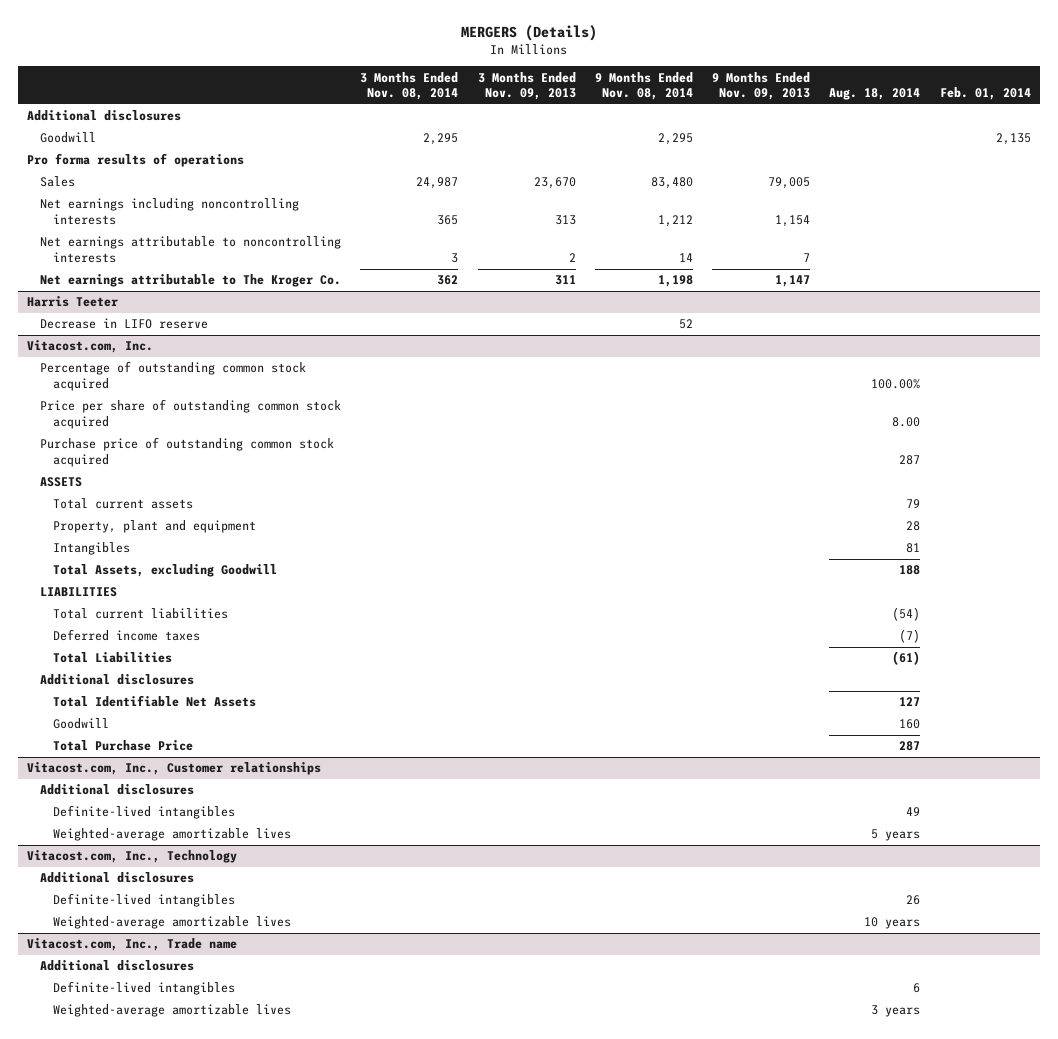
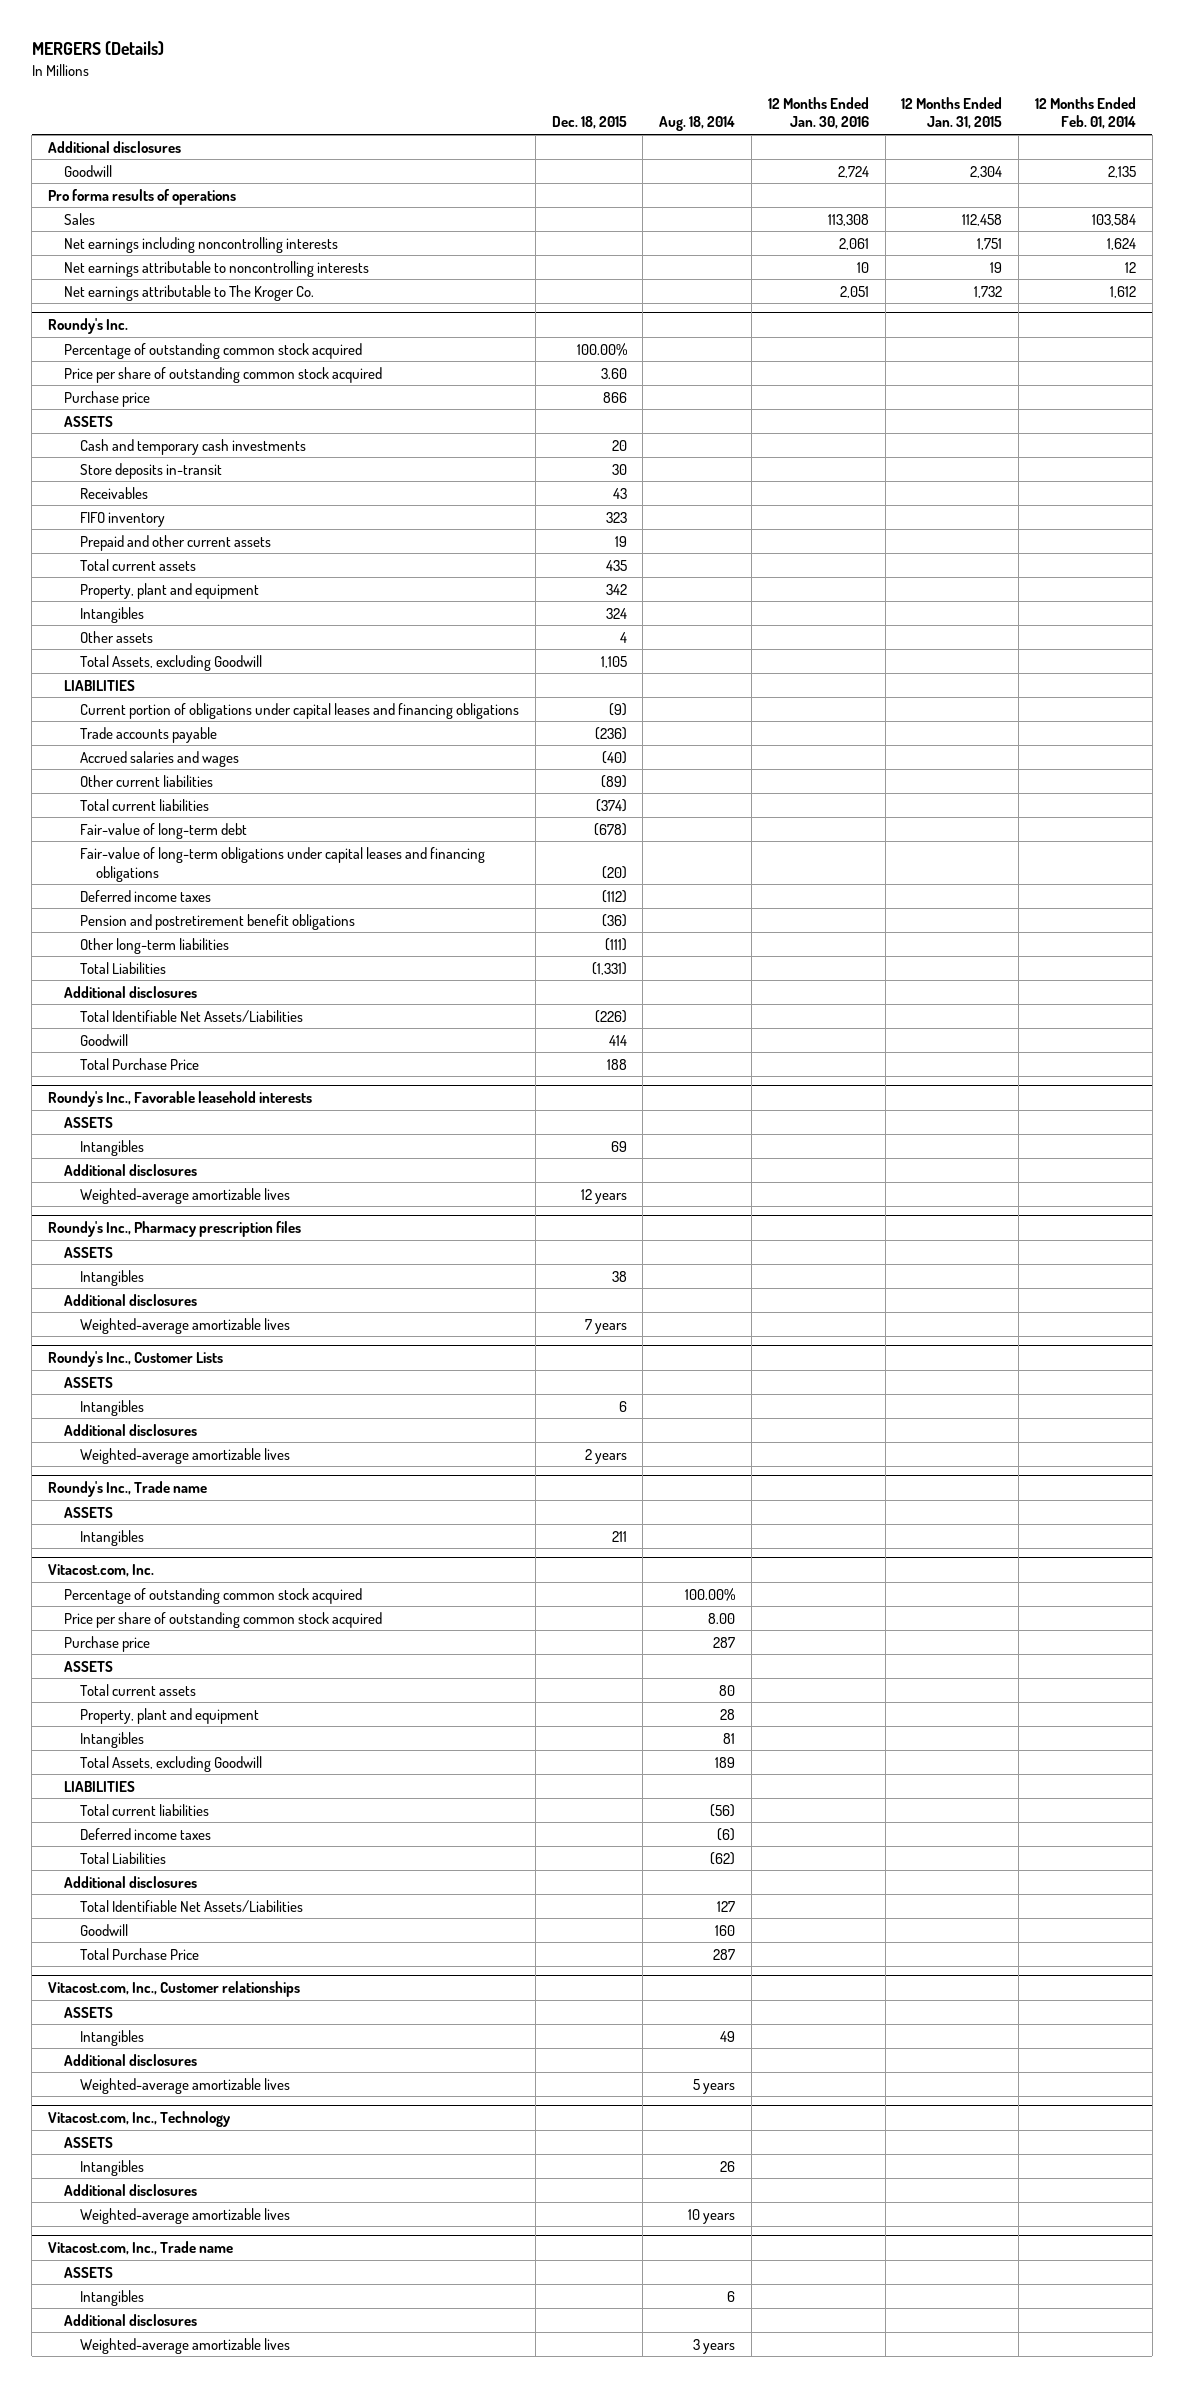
- | 3 Months Ended Nov. 08, 2014 | 3 Months Ended Nov. 09, 2013 | 9 Months Ended Nov. 08, 2014 | 9 Months Ended Nov. 09, 2013 | Aug. 18, 2014 | Feb. 01, 2014
+ | Dec. 18, 2015 | Aug. 18, 2014 | 12 Months Ended Jan. 30, 2016 | 12 Months Ended Jan. 31, 2015 | 12 Months Ended Feb. 01, 2014
- Harris Teeter
- Decrease in LIFO reserve | | | 52 | | |
+ Roundy's Inc.
+ Percentage of outstanding common stock acquired | 100.00% | | | |
+ Price per share of outstanding common stock acquired | 3.60 | | | |
+ Purchase price | 866 | | | |
+ ASSETS
+ Cash and temporary cash investments | 20 | | | |
+ Store deposits in-transit | 30 | | | |
+ Receivables | 43 | | | |
+ FIFO inventory | 323 | | | |
+ Prepaid and other current assets | 19 | | | |
+ Total current assets | 435 | | | |
+ Property, plant and equipment | 342 | | | |
+ Intangibles | 324 | | | |
+ Other assets | 4 | | | |
+ Total Assets, excluding Goodwill | 1,105 | | | |
+ LIABILITIES
+ Current portion of obligations under capital leases and financing obligations | (9) | | | |
+ Trade accounts payable | (236) | | | |
+ Accrued salaries and wages | (40) | | | |
+ Other current liabilities | (89) | | | |
+ Total current liabilities | (374) | | | |
+ Fair-value of long-term debt | (678) | | | |
+ Fair-value of long-term obligations under capital leases and financing obligations | (20) | | | |
+ Deferred income taxes | (112) | | | |
+ Pension and postretirement benefit obligations | (36) | | | |
+ Other long-term liabilities | (111) | | | |
+ Total Liabilities | (1,331) | | | |
+ Additional disclosures
+ Total Identifiable Net Assets/Liabilities | (226) | | | |
+ Goodwill | 414 | | | |
+ Total Purchase Price | 188 | | | |
+ Roundy's Inc., Favorable leasehold interests
+ ASSETS
+ Intangibles | 69 | | | |
+ Additional disclosures
+ Weighted-average amortizable lives | 12 years | | | |
+ Roundy's Inc., Pharmacy prescription files
+ ASSETS
+ Intangibles | 38 | | | |
+ Additional disclosures
+ Weighted-average amortizable lives | 7 years | | | |
+ Roundy's Inc., Customer Lists
+ ASSETS
+ Intangibles | 6 | | | |
+ Additional disclosures
+ Weighted-average amortizable lives | 2 years | | | |
+ Roundy's Inc., Trade name
+ ASSETS
+ Intangibles | 211 | | | |
@ Vitacost.com, Inc.
- Purchase price of outstanding common stock acquired | | | | | 287 |
+ Purchase price | | 287 | | |
- Total current assets | | | | | 79 |
+ Total current assets | | 80 | | |
- Total Assets, excluding Goodwill | | | | | 188 |
+ Total Assets, excluding Goodwill | | 189 | | |
- Total current liabilities | | | | | (54) |
- Deferred income taxes | | | | | (7) |
- Total Liabilities | | | | | (61) |
+ Total current liabilities | | (56) | | |
+ Deferred income taxes | | (6) | | |
+ Total Liabilities | | (62) | | |
- Total Identifiable Net Assets | | | | | 127 |
+ Total Identifiable Net Assets/Liabilities | | 127 | | |
@ Vitacost.com, Inc., Customer relationships
+ ASSETS
+ Intangibles | | 49 | | |
- Definite-lived intangibles | | | | | 49 |
@ Vitacost.com, Inc., Technology
+ ASSETS
+ Intangibles | | 26 | | |
- Definite-lived intangibles | | | | | 26 |
@ Vitacost.com, Inc., Trade name
+ ASSETS
+ Intangibles | | 6 | | |
- Definite-lived intangibles | | | | | 6 |

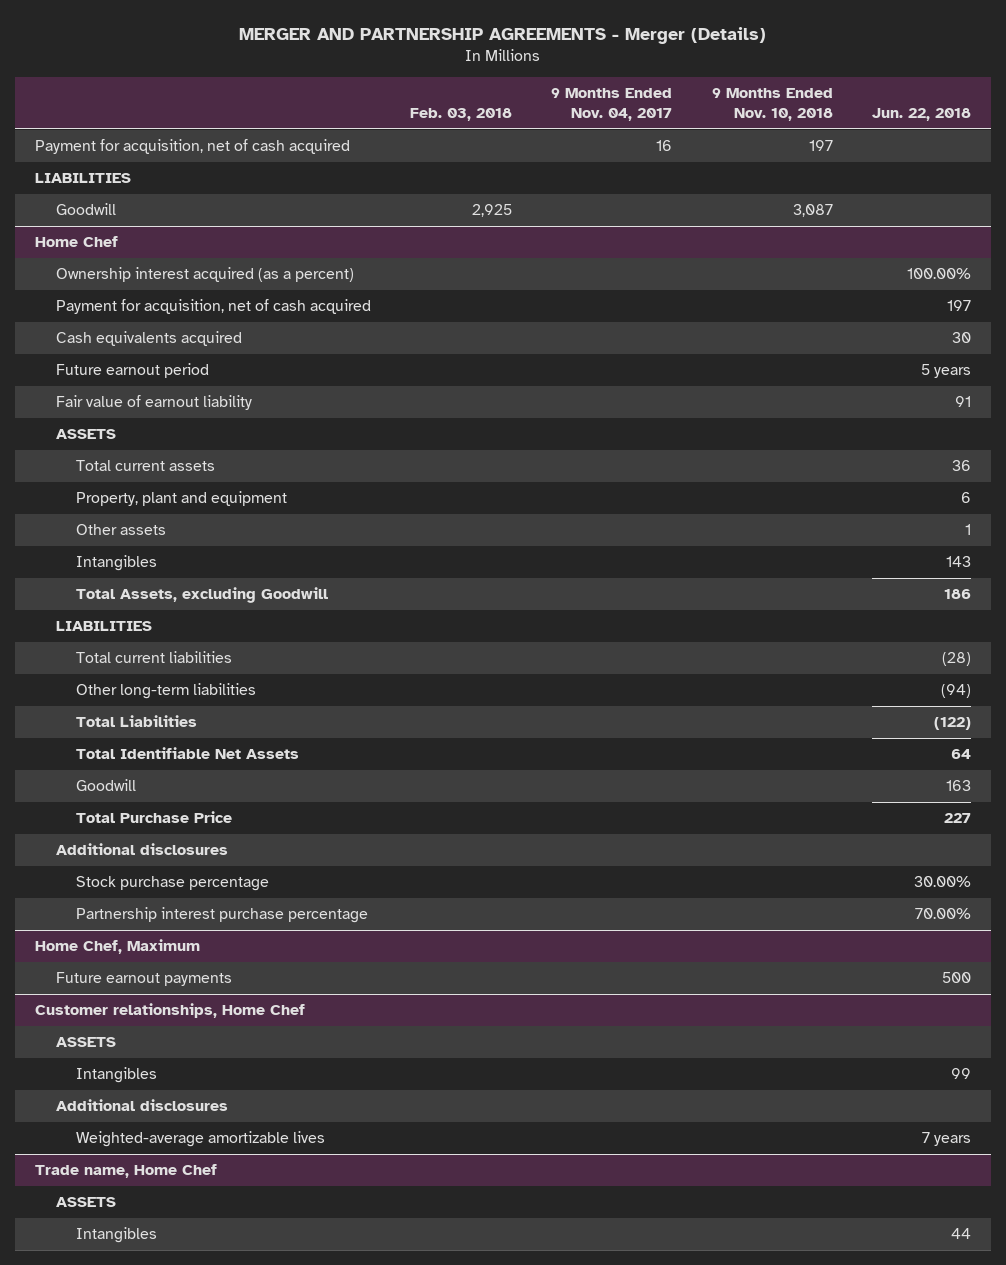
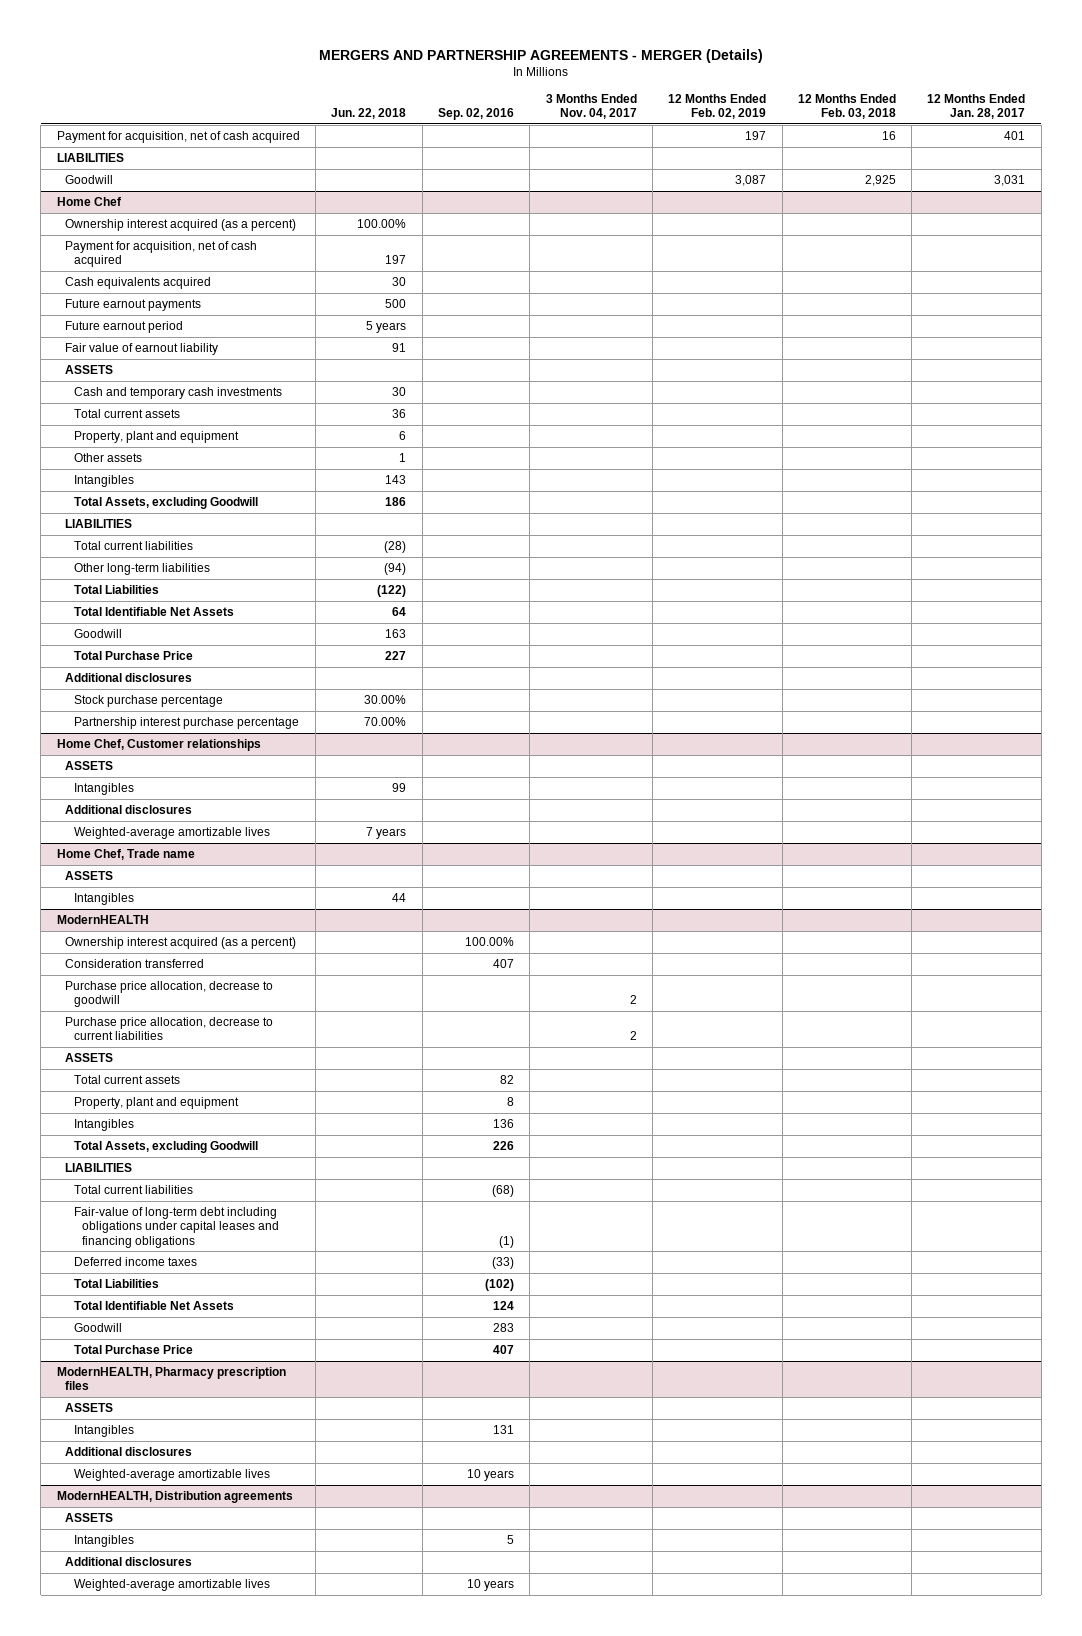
- MERGER AND PARTNERSHIP AGREEMENTS - Merger (Details)
+ MERGERS AND PARTNERSHIP AGREEMENTS - MERGER (Details)
- | Feb. 03, 2018 | 9 Months Ended Nov. 04, 2017 | 9 Months Ended Nov. 10, 2018 | Jun. 22, 2018
+ | Jun. 22, 2018 | Sep. 02, 2016 | 3 Months Ended Nov. 04, 2017 | 12 Months Ended Feb. 02, 2019 | 12 Months Ended Feb. 03, 2018 | 12 Months Ended Jan. 28, 2017
@ Home Chef
+ Future earnout payments | 500 | | | | |
+ Cash and temporary cash investments | 30 | | | | |
- Home Chef, Maximum
- Future earnout payments | | | | 500
- Customer relationships, Home Chef
+ Home Chef, Customer relationships
- Trade name, Home Chef
+ Home Chef, Trade name
+ ModernHEALTH
+ Ownership interest acquired (as a percent) | | 100.00% | | | |
+ Consideration transferred | | 407 | | | |
+ Purchase price allocation, decrease to goodwill | | | 2 | | |
+ Purchase price allocation, decrease to current liabilities | | | 2 | | |
+ ASSETS
+ Total current assets | | 82 | | | |
+ Property, plant and equipment | | 8 | | | |
+ Intangibles | | 136 | | | |
+ Total Assets, excluding Goodwill | | 226 | | | |
+ LIABILITIES
+ Total current liabilities | | (68) | | | |
+ Fair-value of long-term debt including obligations under capital leases and financing obligations | | (1) | | | |
+ Deferred income taxes | | (33) | | | |
+ Total Liabilities | | (102) | | | |
+ Total Identifiable Net Assets | | 124 | | | |
+ Goodwill | | 283 | | | |
+ Total Purchase Price | | 407 | | | |
+ ModernHEALTH, Pharmacy prescription files
+ ASSETS
+ Intangibles | | 131 | | | |
+ Additional disclosures
+ Weighted-average amortizable lives | | 10 years | | | |
+ ModernHEALTH, Distribution agreements
+ ASSETS
+ Intangibles | | 5 | | | |
+ Additional disclosures
+ Weighted-average amortizable lives | | 10 years | | | |

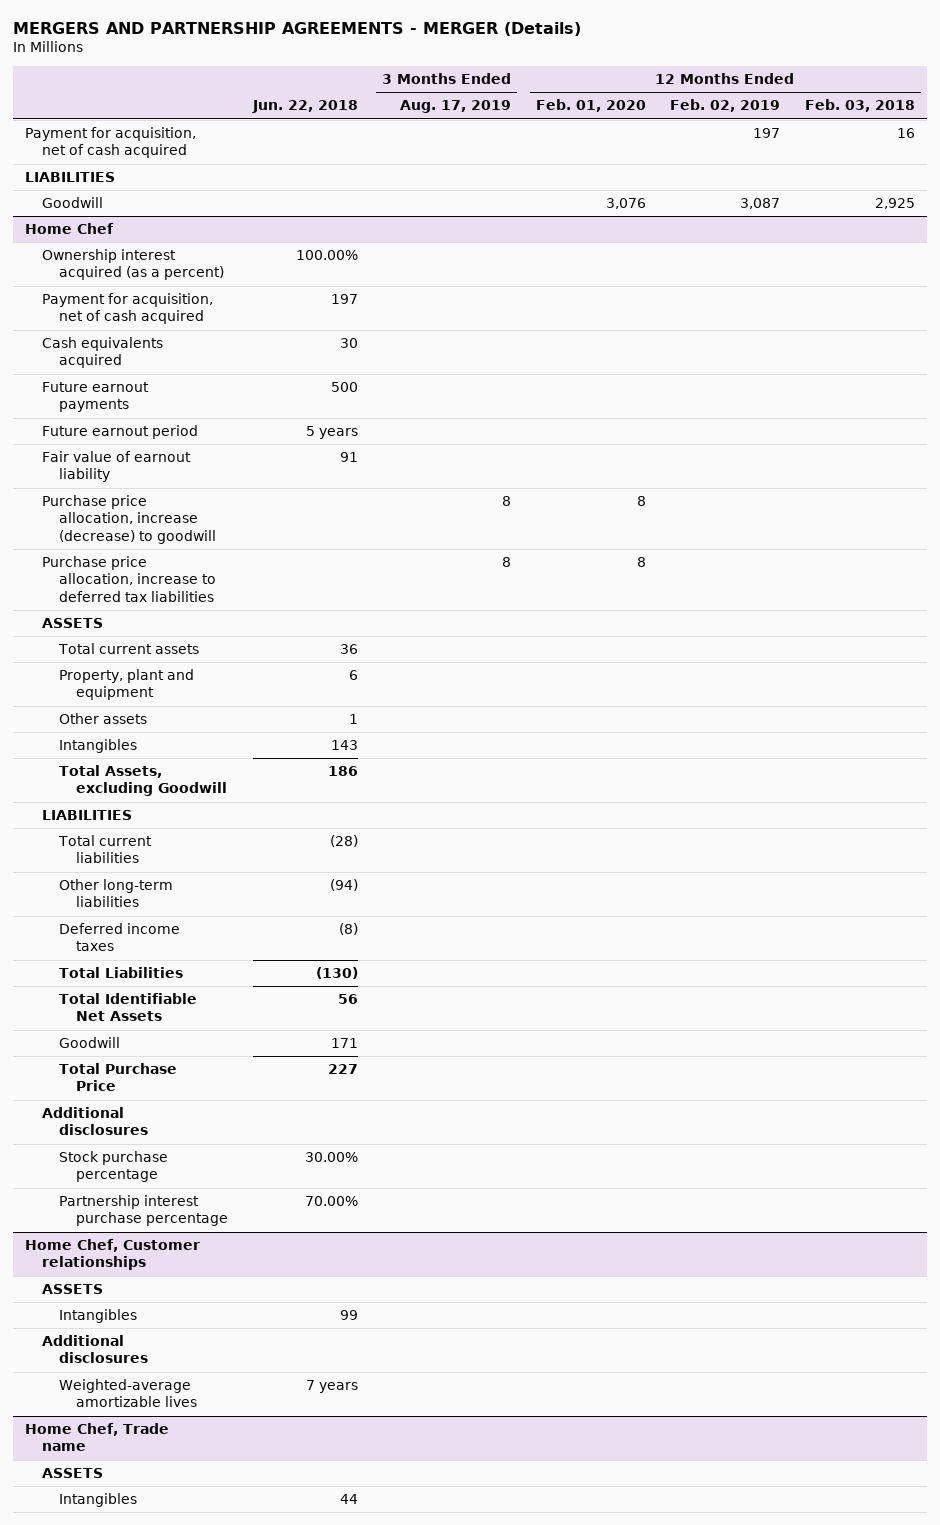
- | Jun. 22, 2018 | Sep. 02, 2016 | 3 Months Ended Nov. 04, 2017 | 12 Months Ended Feb. 02, 2019 | 12 Months Ended Feb. 03, 2018 | 12 Months Ended Jan. 28, 2017
+ | Jun. 22, 2018 | 3 Months Ended Aug. 17, 2019 | 12 Months Ended Feb. 01, 2020 | 12 Months Ended Feb. 02, 2019 | 12 Months Ended Feb. 03, 2018
@ Home Chef
+ Purchase price allocation, increase (decrease) to goodwill | | 8 | 8 | |
+ Purchase price allocation, increase to deferred tax liabilities | | 8 | 8 | |
- Cash and temporary cash investments | 30 | | | | |
- Total Liabilities | (122) | | | | |
- Total Identifiable Net Assets | 64 | | | | |
- Goodwill | 163 | | | | |
+ Deferred income taxes | (8) | | | |
+ Total Liabilities | (130) | | | |
+ Total Identifiable Net Assets | 56 | | | |
+ Goodwill | 171 | | | |
- ModernHEALTH
- Ownership interest acquired (as a percent) | | 100.00% | | | |
- Consideration transferred | | 407 | | | |
- Purchase price allocation, decrease to goodwill | | | 2 | | |
- Purchase price allocation, decrease to current liabilities | | | 2 | | |
- ASSETS
- Total current assets | | 82 | | | |
- Property, plant and equipment | | 8 | | | |
- Intangibles | | 136 | | | |
- Total Assets, excluding Goodwill | | 226 | | | |
- LIABILITIES
- Total current liabilities | | (68) | | | |
- Fair-value of long-term debt including obligations under capital leases and financing obligations | | (1) | | | |
- Deferred income taxes | | (33) | | | |
- Total Liabilities | | (102) | | | |
- Total Identifiable Net Assets | | 124 | | | |
- Goodwill | | 283 | | | |
- Total Purchase Price | | 407 | | | |
- ModernHEALTH, Pharmacy prescription files
- ASSETS
- Intangibles | | 131 | | | |
- Additional disclosures
- Weighted-average amortizable lives | | 10 years | | | |
- ModernHEALTH, Distribution agreements
- ASSETS
- Intangibles | | 5 | | | |
- Additional disclosures
- Weighted-average amortizable lives | | 10 years | | | |

